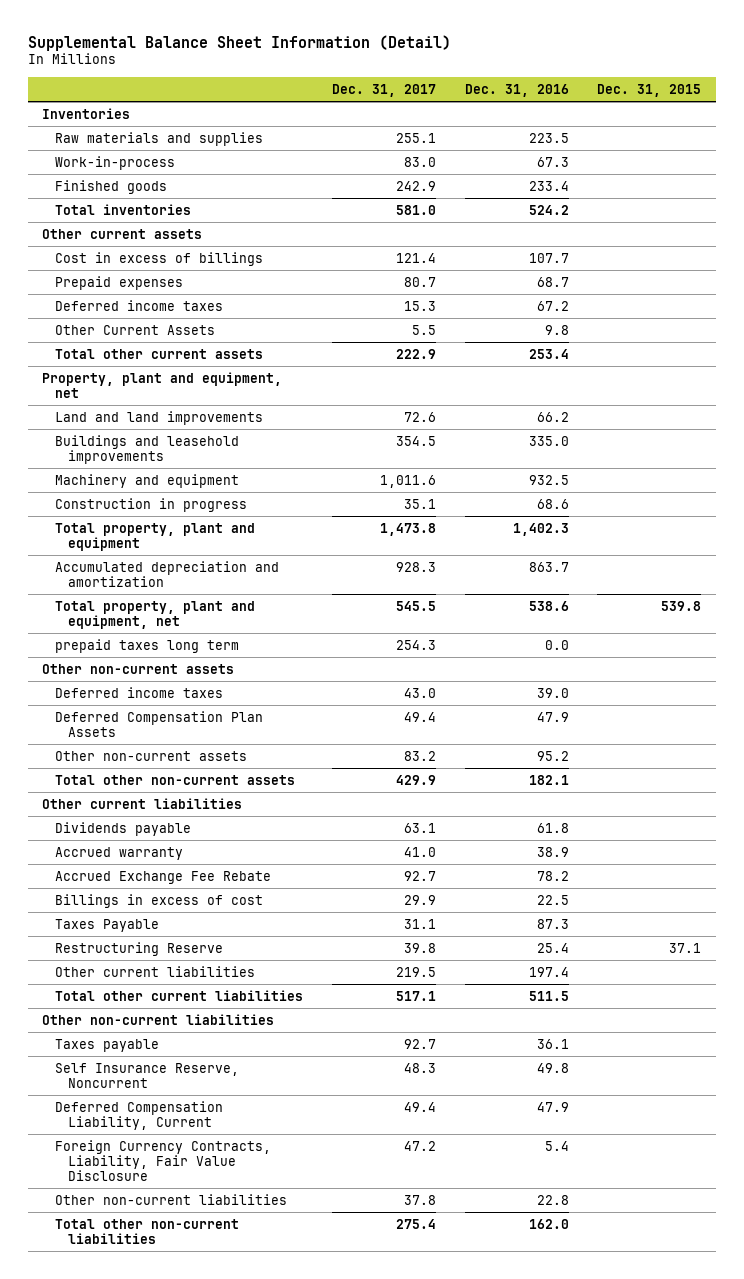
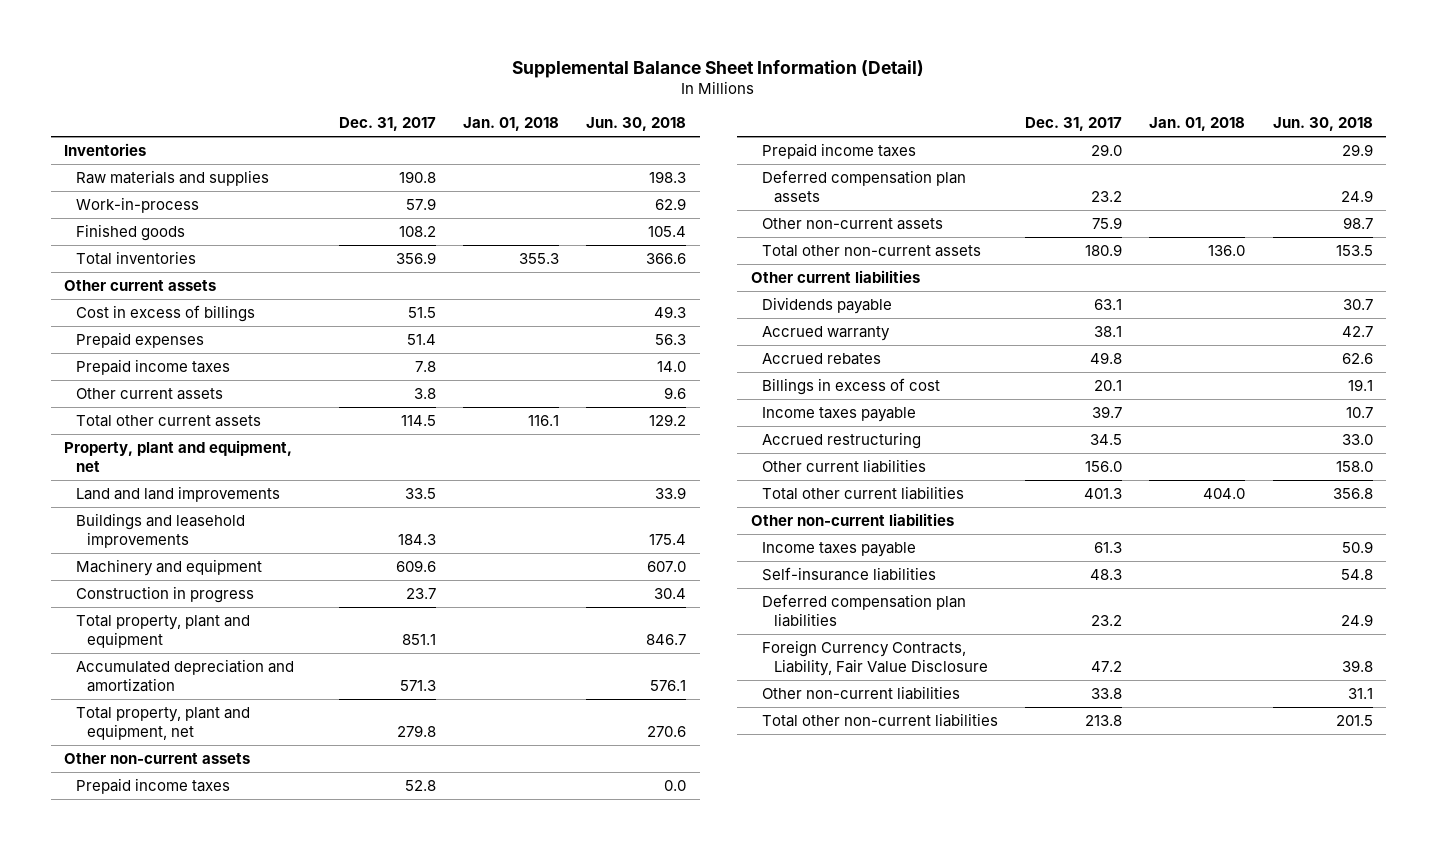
- | Dec. 31, 2017 | Dec. 31, 2016 | Dec. 31, 2015
+ | Dec. 31, 2017 | Jan. 01, 2018 | Jun. 30, 2018
- Raw materials and supplies | 255.1 | 223.5 |
- Work-in-process | 83.0 | 67.3 |
- Finished goods | 242.9 | 233.4 |
- Total inventories | 581.0 | 524.2 |
+ Raw materials and supplies | 190.8 | | 198.3
+ Work-in-process | 57.9 | | 62.9
+ Finished goods | 108.2 | | 105.4
+ Total inventories | 356.9 | 355.3 | 366.6
- Cost in excess of billings | 121.4 | 107.7 |
- Prepaid expenses | 80.7 | 68.7 |
- Deferred income taxes | 15.3 | 67.2 |
- Other Current Assets | 5.5 | 9.8 |
- Total other current assets | 222.9 | 253.4 |
+ Cost in excess of billings | 51.5 | | 49.3
+ Prepaid expenses | 51.4 | | 56.3
+ Prepaid income taxes | 7.8 | | 14.0
+ Other current assets | 3.8 | | 9.6
+ Total other current assets | 114.5 | 116.1 | 129.2
- Land and land improvements | 72.6 | 66.2 |
- Buildings and leasehold improvements | 354.5 | 335.0 |
- Machinery and equipment | 1,011.6 | 932.5 |
- Construction in progress | 35.1 | 68.6 |
- Total property, plant and equipment | 1,473.8 | 1,402.3 |
- Accumulated depreciation and amortization | 928.3 | 863.7 |
- Total property, plant and equipment, net | 545.5 | 538.6 | 539.8
- prepaid taxes long term | 254.3 | 0.0 |
+ Land and land improvements | 33.5 | | 33.9
+ Buildings and leasehold improvements | 184.3 | | 175.4
+ Machinery and equipment | 609.6 | | 607.0
+ Construction in progress | 23.7 | | 30.4
+ Total property, plant and equipment | 851.1 | | 846.7
+ Accumulated depreciation and amortization | 571.3 | | 576.1
+ Total property, plant and equipment, net | 279.8 | | 270.6
- Deferred income taxes | 43.0 | 39.0 |
- Deferred Compensation Plan Assets | 49.4 | 47.9 |
- Other non-current assets | 83.2 | 95.2 |
- Total other non-current assets | 429.9 | 182.1 |
+ Prepaid income taxes | 52.8 | | 0.0
+ Prepaid income taxes | 29.0 | | 29.9
+ Deferred compensation plan assets | 23.2 | | 24.9
+ Other non-current assets | 75.9 | | 98.7
+ Total other non-current assets | 180.9 | 136.0 | 153.5
- Accrued warranty | 41.0 | 38.9 |
- Accrued Exchange Fee Rebate | 92.7 | 78.2 |
- Billings in excess of cost | 29.9 | 22.5 |
- Taxes Payable | 31.1 | 87.3 |
- Restructuring Reserve | 39.8 | 25.4 | 37.1
- Other current liabilities | 219.5 | 197.4 |
- Total other current liabilities | 517.1 | 511.5 |
+ Accrued warranty | 38.1 | | 42.7
+ Accrued rebates | 49.8 | | 62.6
+ Billings in excess of cost | 20.1 | | 19.1
+ Income taxes payable | 39.7 | | 10.7
+ Accrued restructuring | 34.5 | | 33.0
+ Other current liabilities | 156.0 | | 158.0
+ Total other current liabilities | 401.3 | 404.0 | 356.8
- Taxes payable | 92.7 | 36.1 |
- Self Insurance Reserve, Noncurrent | 48.3 | 49.8 |
- Deferred Compensation Liability, Current | 49.4 | 47.9 |
+ Income taxes payable | 61.3 | | 50.9
+ Self-insurance liabilities | 48.3 | | 54.8
+ Deferred compensation plan liabilities | 23.2 | | 24.9
- Other non-current liabilities | 37.8 | 22.8 |
- Total other non-current liabilities | 275.4 | 162.0 |
+ Other non-current liabilities | 33.8 | | 31.1
+ Total other non-current liabilities | 213.8 | | 201.5

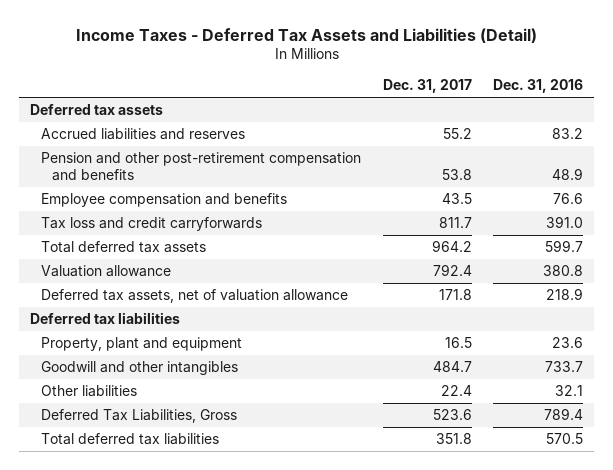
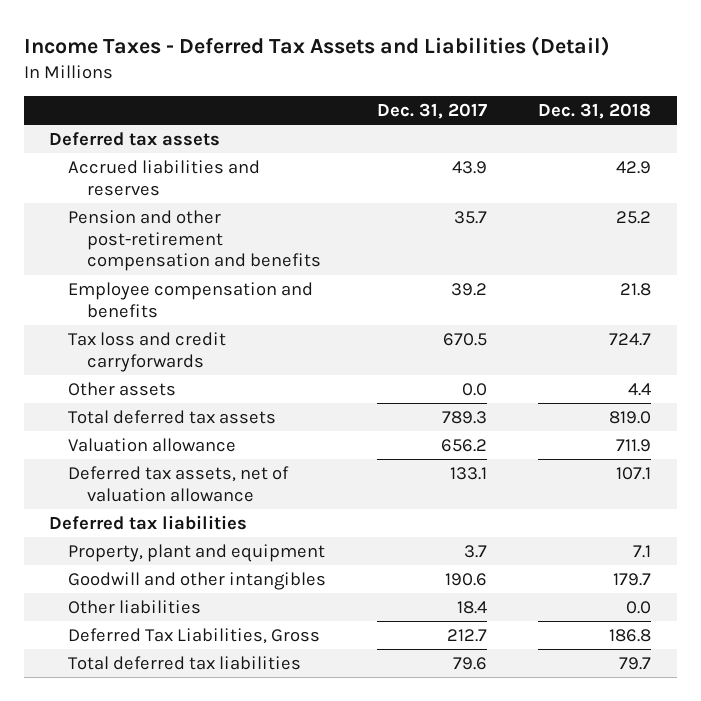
- | Dec. 31, 2017 | Dec. 31, 2016
+ | Dec. 31, 2017 | Dec. 31, 2018
- Accrued liabilities and reserves | 55.2 | 83.2
- Pension and other post-retirement compensation and benefits | 53.8 | 48.9
- Employee compensation and benefits | 43.5 | 76.6
- Tax loss and credit carryforwards | 811.7 | 391.0
- Total deferred tax assets | 964.2 | 599.7
- Valuation allowance | 792.4 | 380.8
- Deferred tax assets, net of valuation allowance | 171.8 | 218.9
+ Accrued liabilities and reserves | 43.9 | 42.9
+ Pension and other post-retirement compensation and benefits | 35.7 | 25.2
+ Employee compensation and benefits | 39.2 | 21.8
+ Tax loss and credit carryforwards | 670.5 | 724.7
+ Other assets | 0.0 | 4.4
+ Total deferred tax assets | 789.3 | 819.0
+ Valuation allowance | 656.2 | 711.9
+ Deferred tax assets, net of valuation allowance | 133.1 | 107.1
- Property, plant and equipment | 16.5 | 23.6
- Goodwill and other intangibles | 484.7 | 733.7
- Other liabilities | 22.4 | 32.1
- Deferred Tax Liabilities, Gross | 523.6 | 789.4
- Total deferred tax liabilities | 351.8 | 570.5
+ Property, plant and equipment | 3.7 | 7.1
+ Goodwill and other intangibles | 190.6 | 179.7
+ Other liabilities | 18.4 | 0.0
+ Deferred Tax Liabilities, Gross | 212.7 | 186.8
+ Total deferred tax liabilities | 79.6 | 79.7

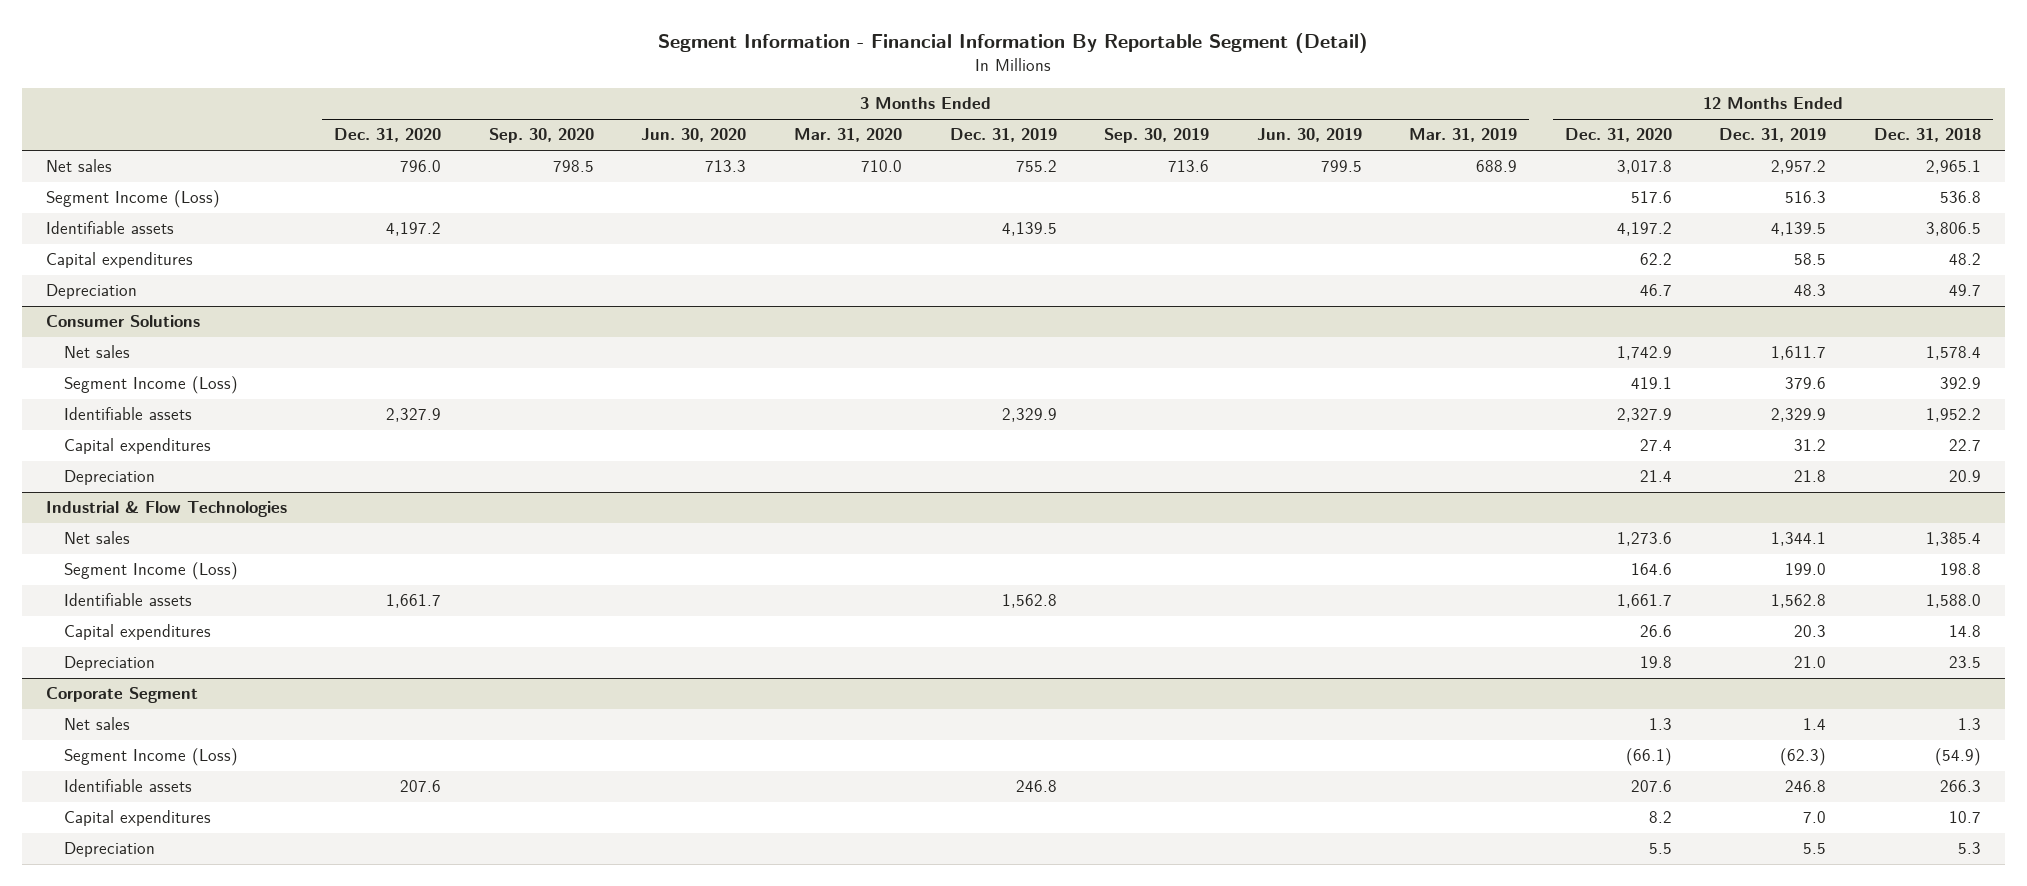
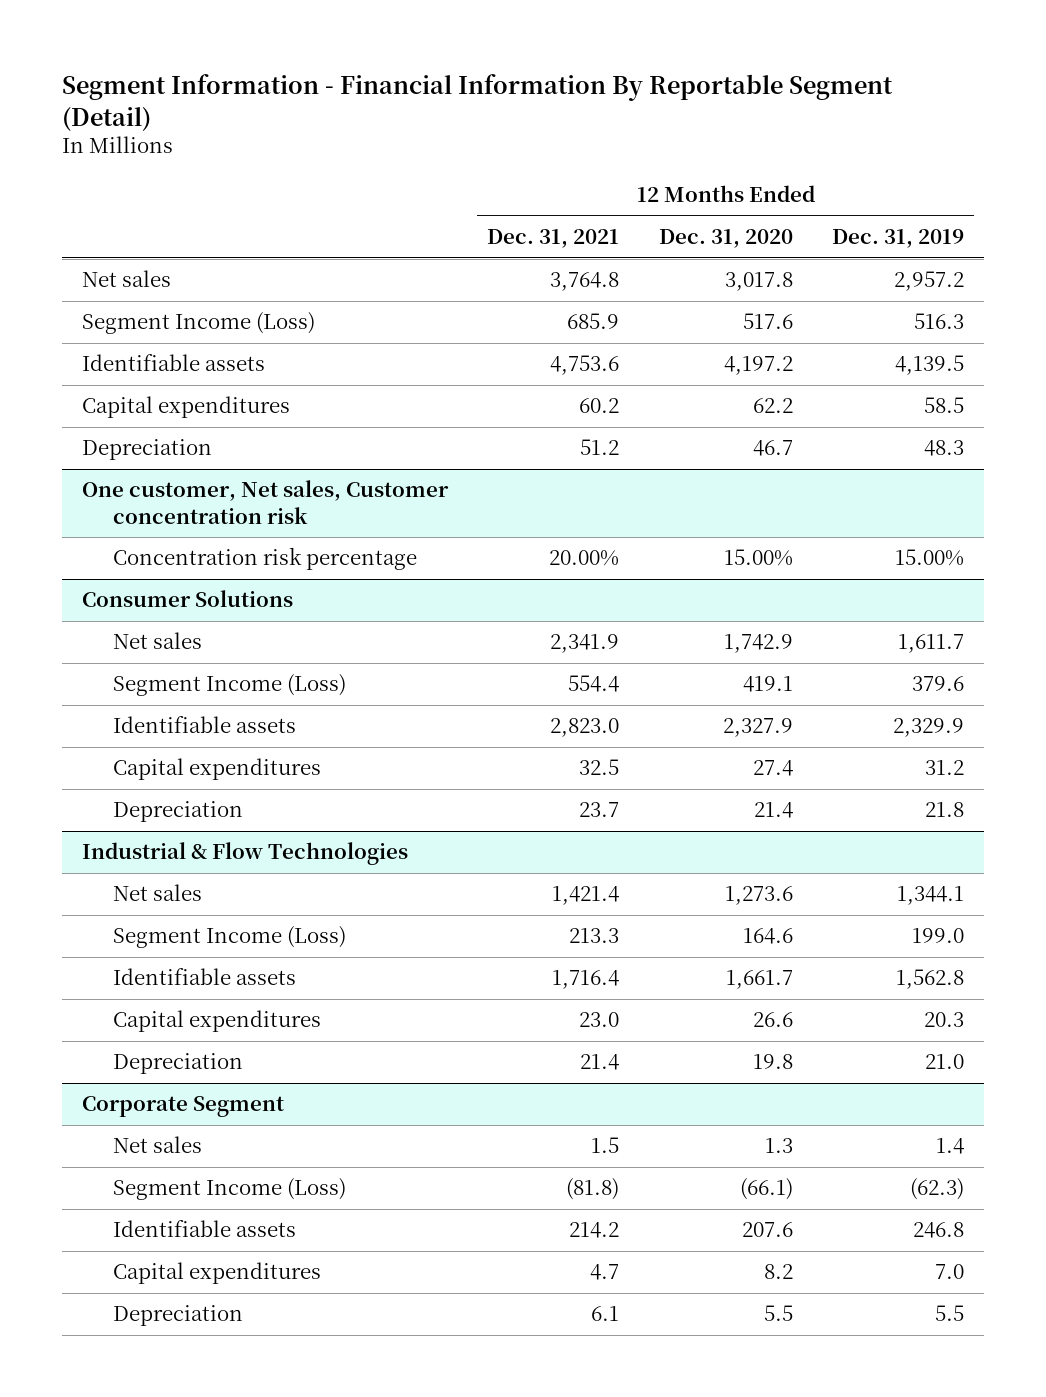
- | 3 Months Ended Dec. 31, 2020 | 3 Months Ended Sep. 30, 2020 | 3 Months Ended Jun. 30, 2020 | 3 Months Ended Mar. 31, 2020 | 3 Months Ended Dec. 31, 2019 | 3 Months Ended Sep. 30, 2019 | 3 Months Ended Jun. 30, 2019 | 3 Months Ended Mar. 31, 2019 | 12 Months Ended Dec. 31, 2020 | 12 Months Ended Dec. 31, 2019 | 12 Months Ended Dec. 31, 2018
+ | 12 Months Ended Dec. 31, 2021 | 12 Months Ended Dec. 31, 2020 | 12 Months Ended Dec. 31, 2019
+ One customer, Net sales, Customer concentration risk
+ Concentration risk percentage | 20.00% | 15.00% | 15.00%

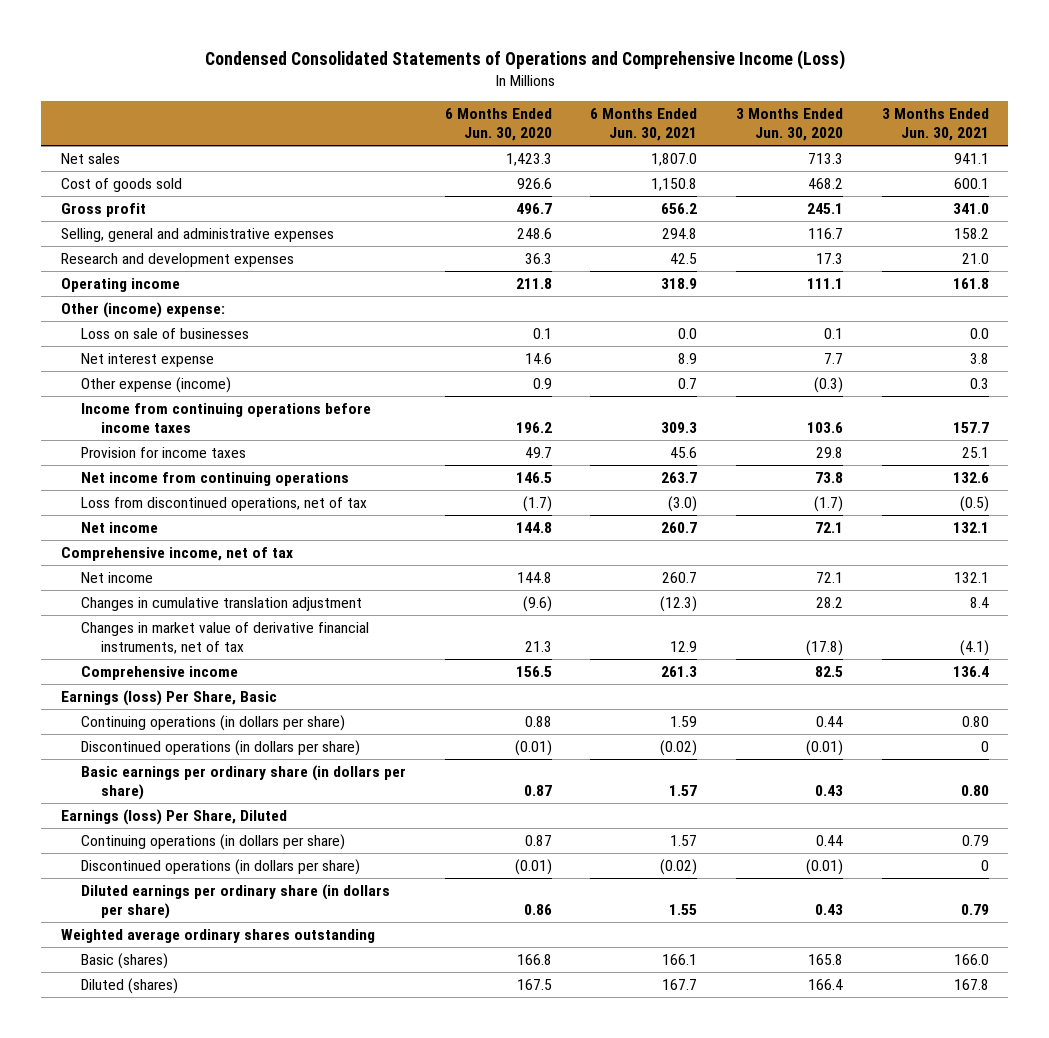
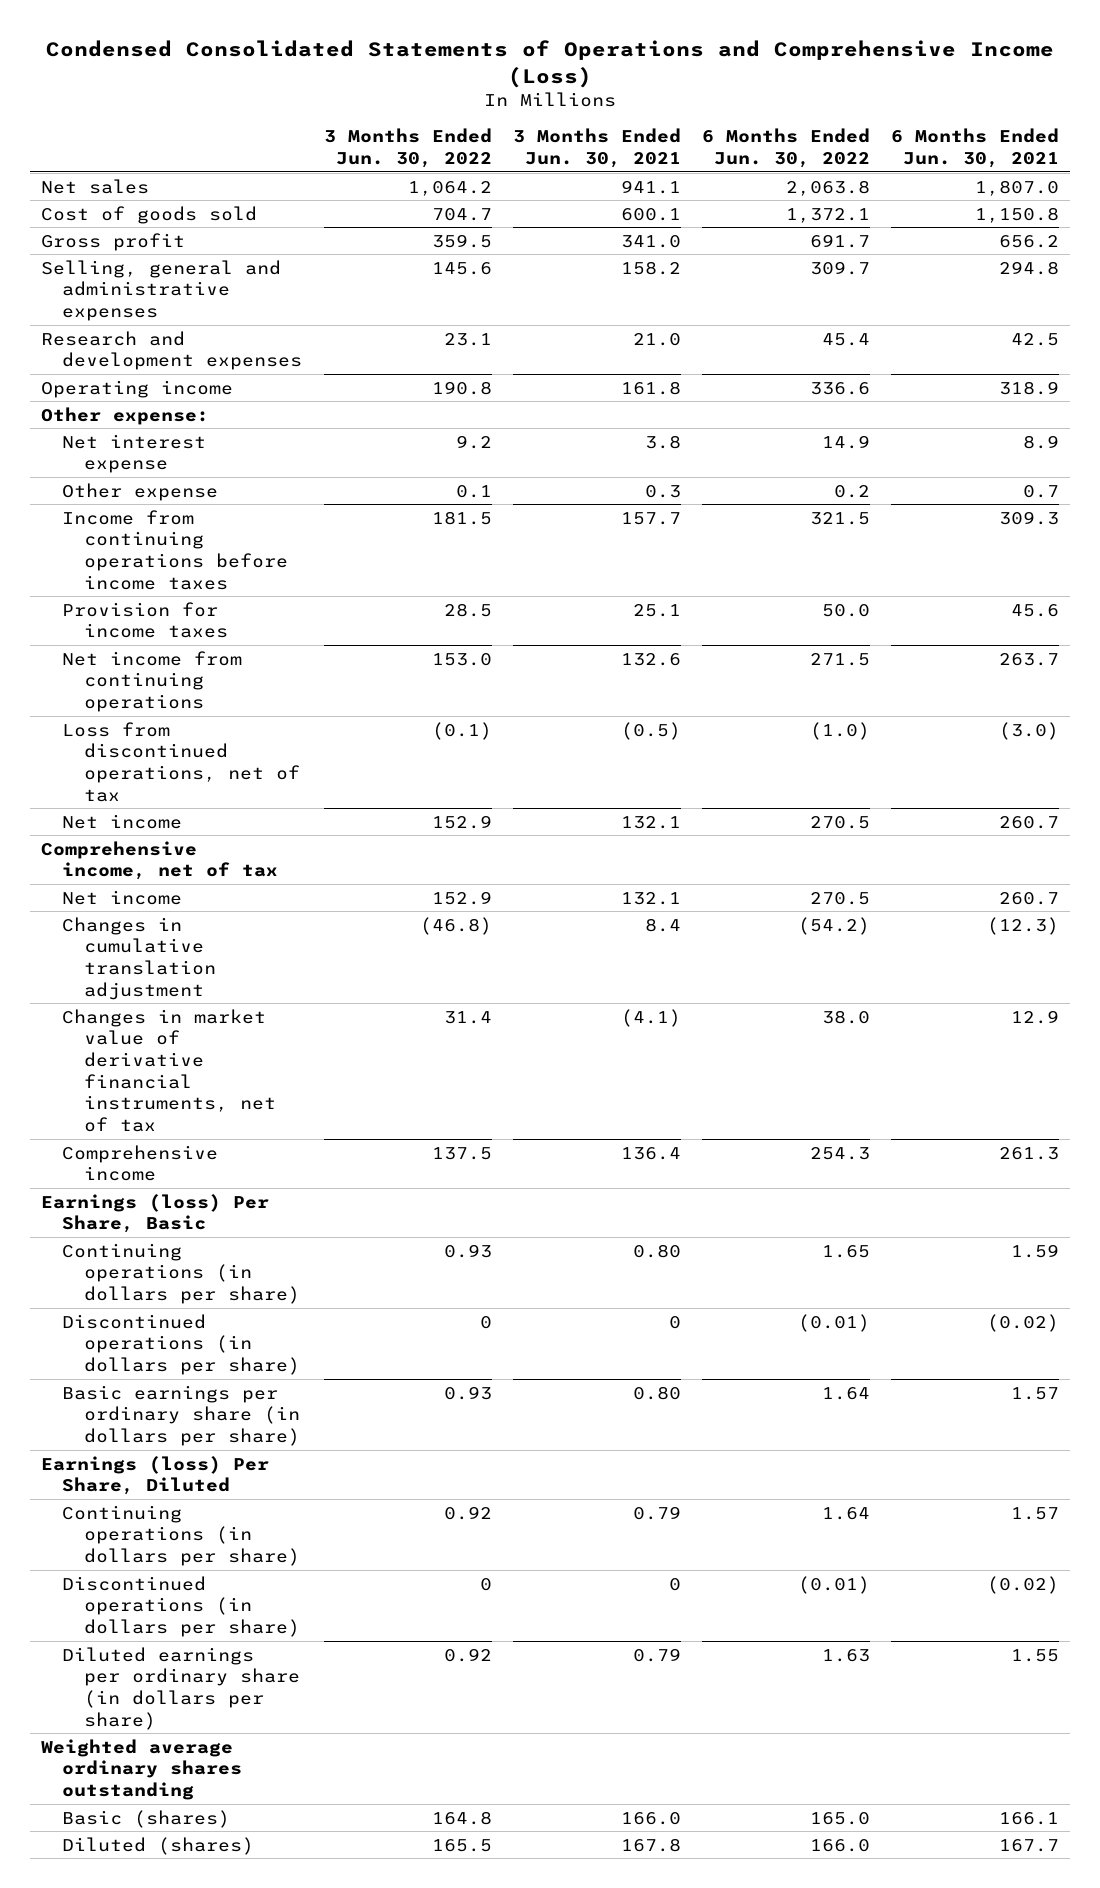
- | 6 Months Ended Jun. 30, 2020 | 6 Months Ended Jun. 30, 2021 | 3 Months Ended Jun. 30, 2020 | 3 Months Ended Jun. 30, 2021
+ | 3 Months Ended Jun. 30, 2022 | 3 Months Ended Jun. 30, 2021 | 6 Months Ended Jun. 30, 2022 | 6 Months Ended Jun. 30, 2021
- Other (income) expense:
- Loss on sale of businesses | 0.1 | 0.0 | 0.1 | 0.0
+ Other expense:
- Other expense (income) | 0.9 | 0.7 | (0.3) | 0.3
+ Other expense | 0.1 | 0.3 | 0.2 | 0.7

